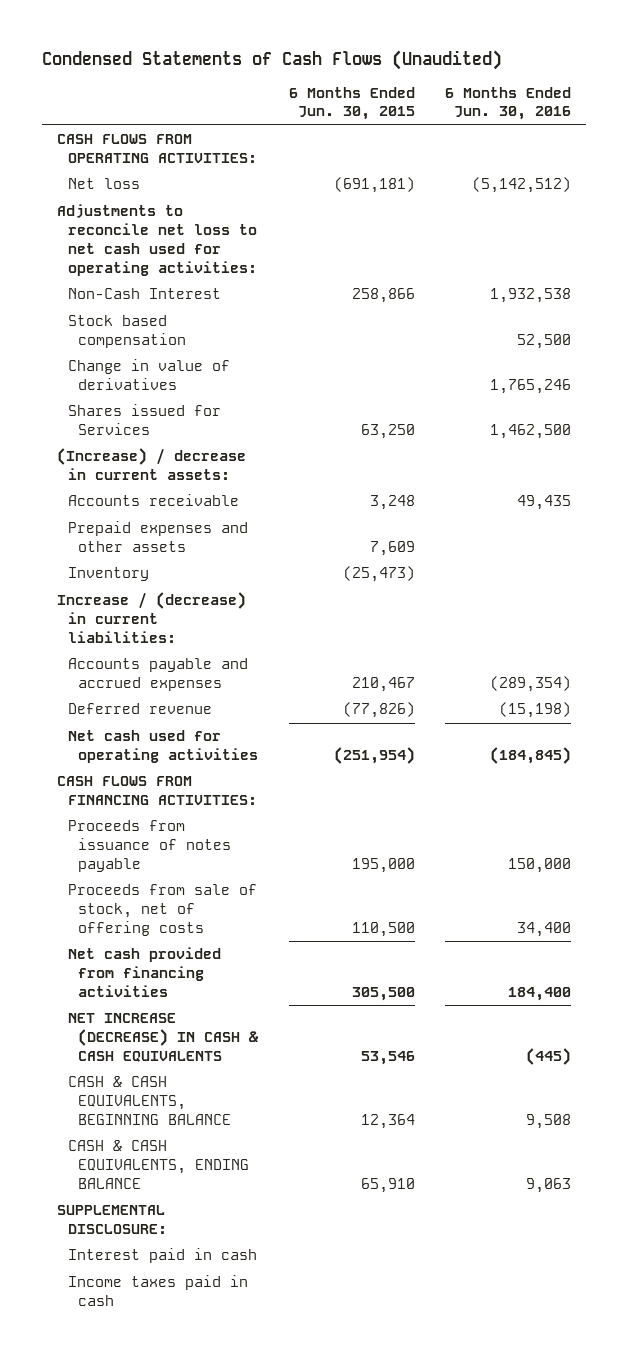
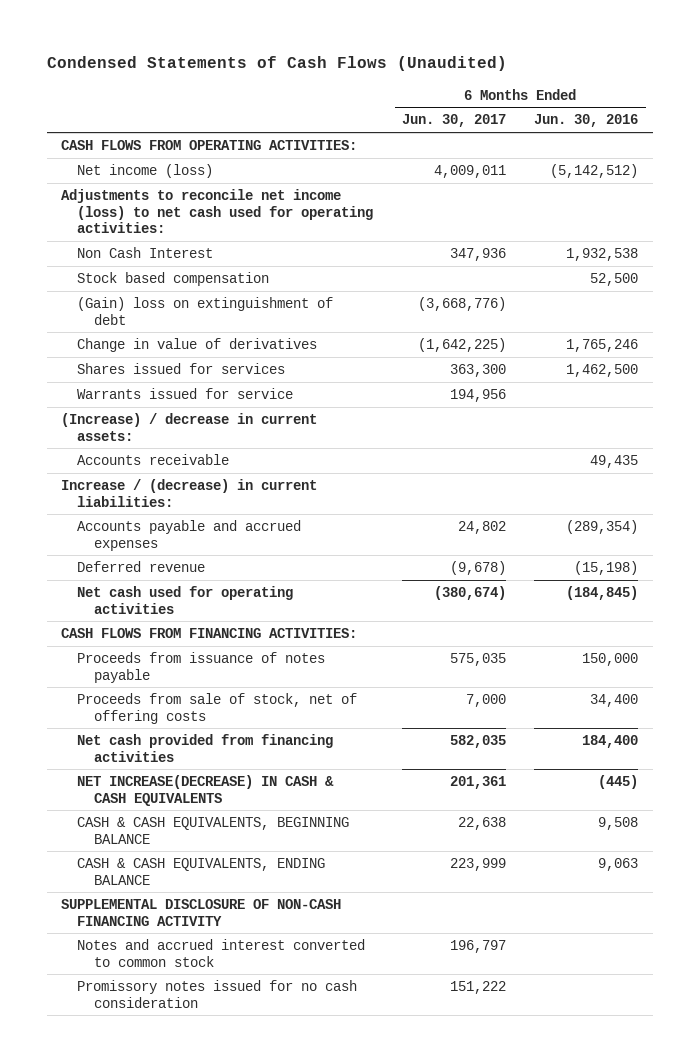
- | 6 Months Ended Jun. 30, 2015 | 6 Months Ended Jun. 30, 2016
+ | 6 Months Ended Jun. 30, 2017 | 6 Months Ended Jun. 30, 2016
- Net loss | (691,181) | (5,142,512)
- Adjustments to reconcile net loss to net cash used for operating activities:
- Non-Cash Interest | 258,866 | 1,932,538
+ Net income (loss) | 4,009,011 | (5,142,512)
+ Adjustments to reconcile net income (loss) to net cash used for operating activities:
+ Non Cash Interest | 347,936 | 1,932,538
+ (Gain) loss on extinguishment of debt | (3,668,776) |
- Shares issued for Services | 63,250 | 1,462,500
+ Shares issued for services | 363,300 | 1,462,500
+ Warrants issued for service | 194,956 |
- Prepaid expenses and other assets | 7,609 |
- Inventory | (25,473) |
- NET INCREASE (DECREASE) IN CASH & CASH EQUIVALENTS | 53,546 | (445)
+ NET INCREASE(DECREASE) IN CASH & CASH EQUIVALENTS | 201,361 | (445)
- SUPPLEMENTAL DISCLOSURE:
- Interest paid in cash
- Income taxes paid in cash
+ SUPPLEMENTAL DISCLOSURE OF NON-CASH FINANCING ACTIVITY
+ Notes and accrued interest converted to common stock | 196,797 |
+ Promissory notes issued for no cash consideration | 151,222 |

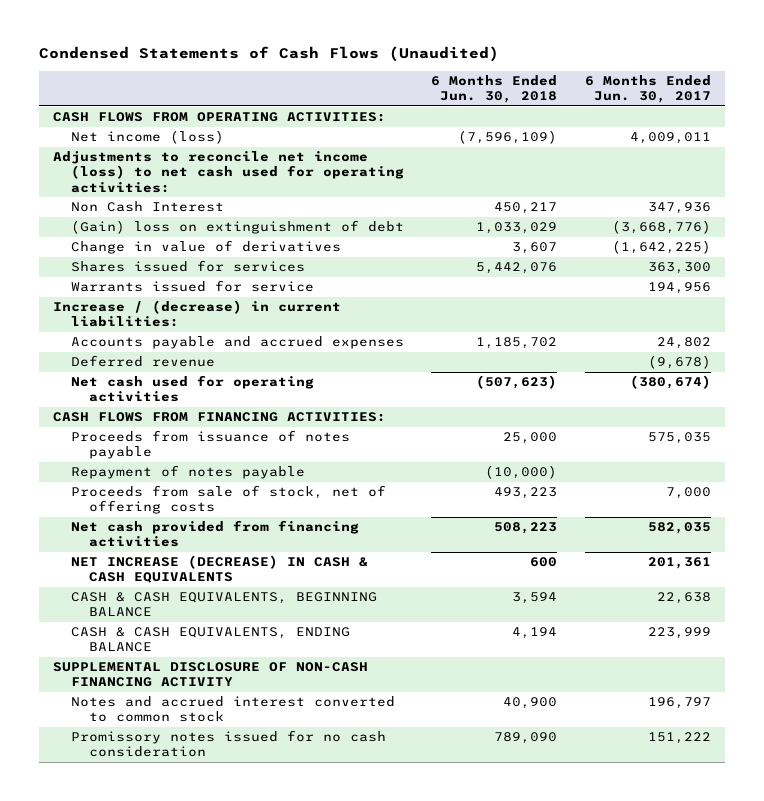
- | 6 Months Ended Jun. 30, 2017 | 6 Months Ended Jun. 30, 2016
+ | 6 Months Ended Jun. 30, 2018 | 6 Months Ended Jun. 30, 2017
- Stock based compensation | | 52,500
- (Increase) / decrease in current assets:
- Accounts receivable | | 49,435
+ Repayment of notes payable | (10,000) |
- NET INCREASE(DECREASE) IN CASH & CASH EQUIVALENTS | 201,361 | (445)
+ NET INCREASE (DECREASE) IN CASH & CASH EQUIVALENTS | 600 | 201,361

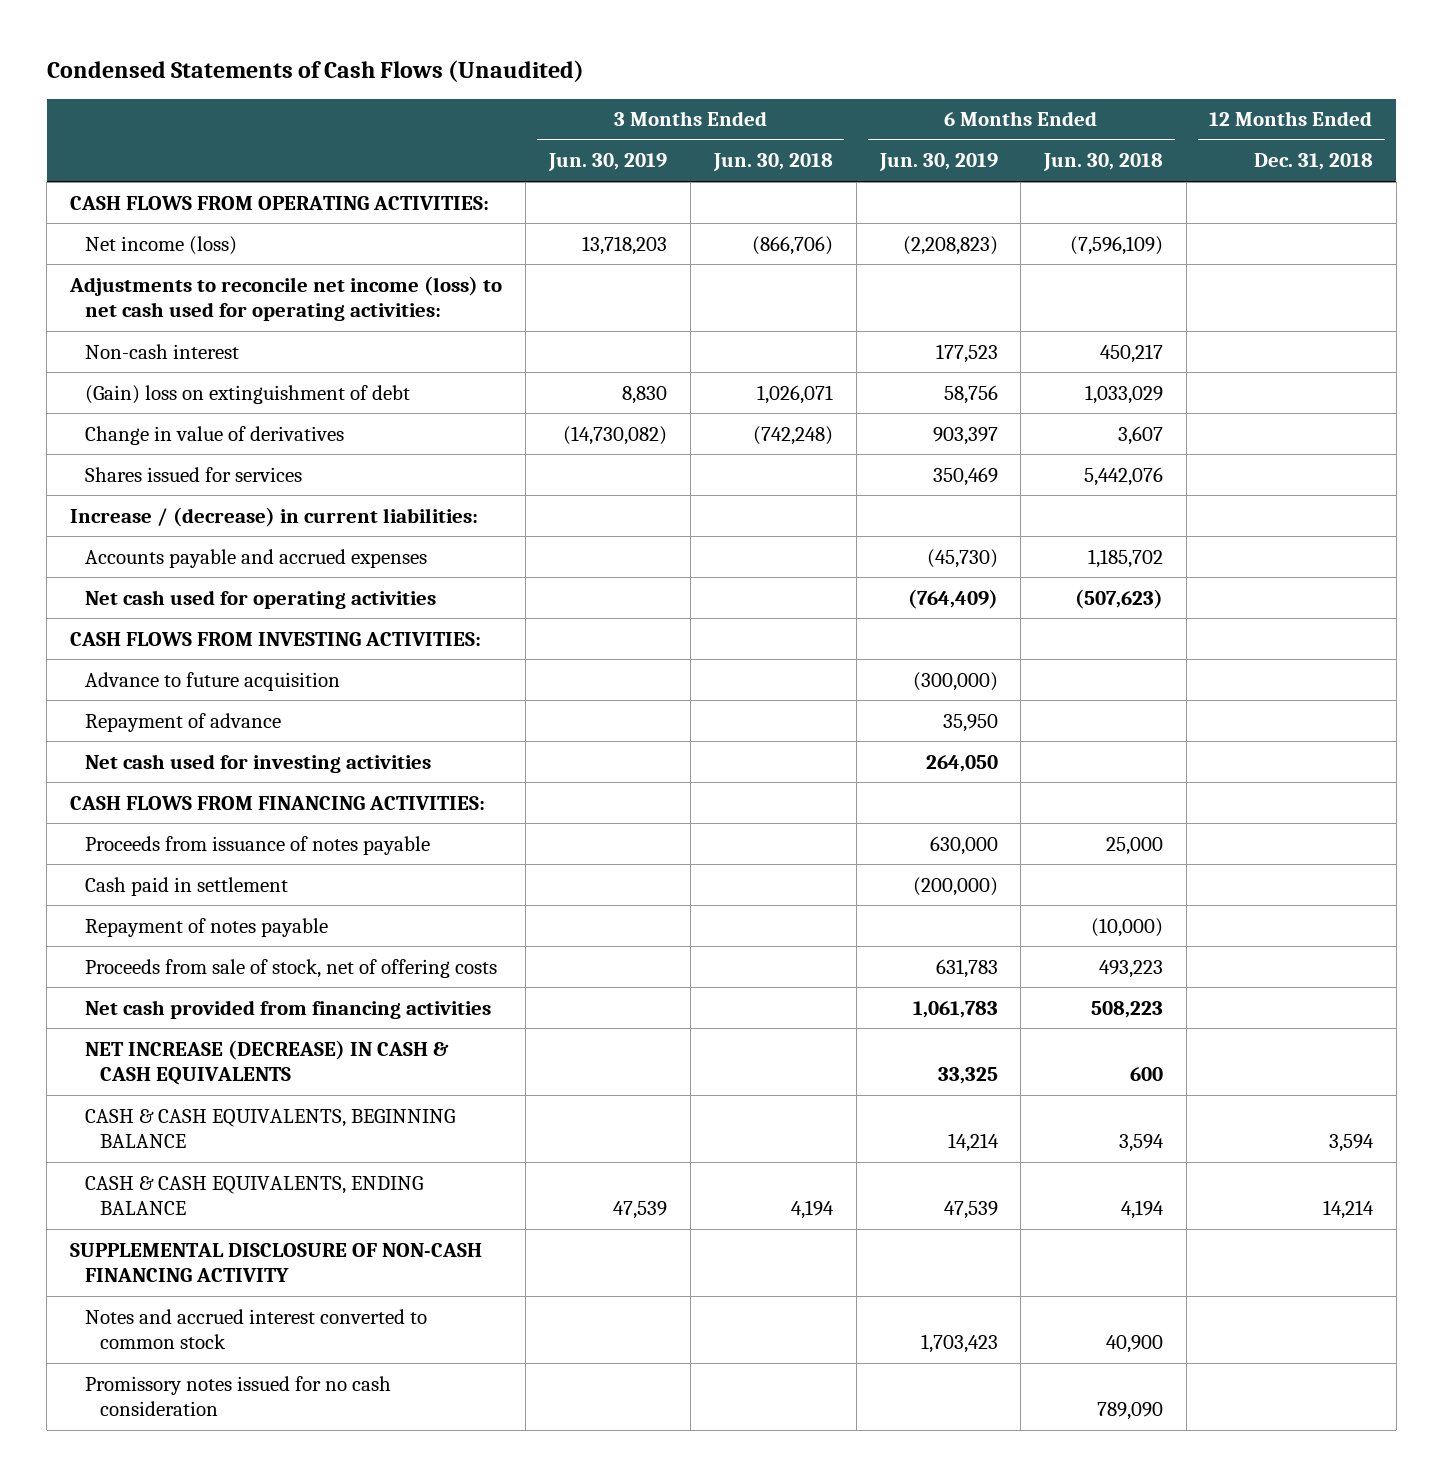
- | 6 Months Ended Jun. 30, 2018 | 6 Months Ended Jun. 30, 2017
+ | 3 Months Ended Jun. 30, 2019 | 3 Months Ended Jun. 30, 2018 | 6 Months Ended Jun. 30, 2019 | 6 Months Ended Jun. 30, 2018 | 12 Months Ended Dec. 31, 2018
- Non Cash Interest | 450,217 | 347,936
+ Non-cash interest | | | 177,523 | 450,217 |
- Warrants issued for service | | 194,956
- Deferred revenue | | (9,678)
+ CASH FLOWS FROM INVESTING ACTIVITIES:
+ Advance to future acquisition | | | (300,000) | |
+ Repayment of advance | | | 35,950 | |
+ Net cash used for investing activities | | | 264,050 | |
+ Cash paid in settlement | | | (200,000) | |

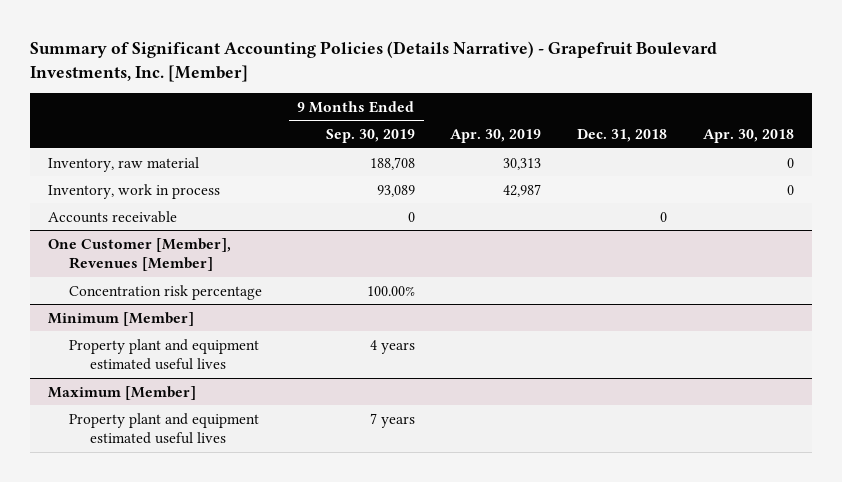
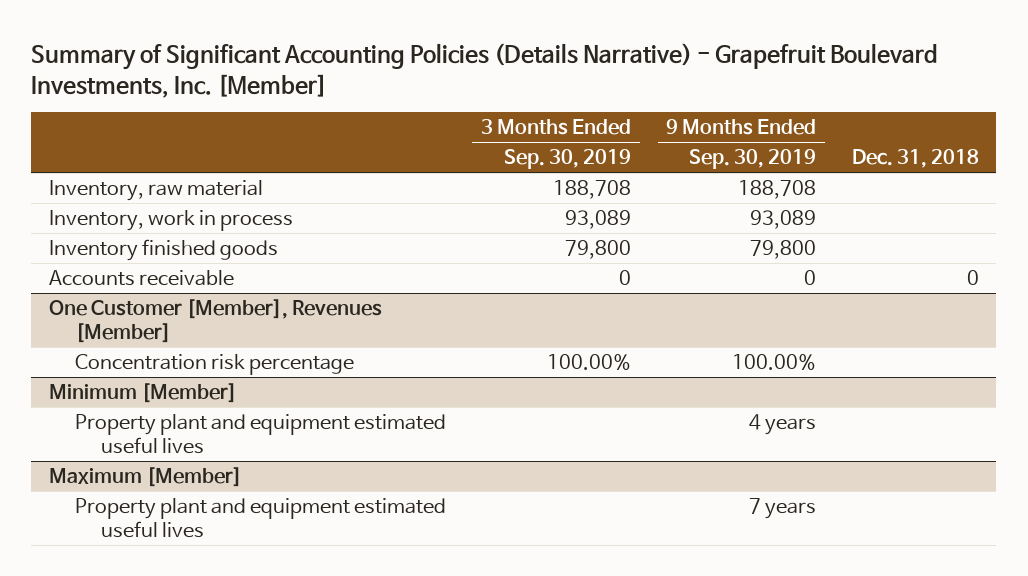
- | 9 Months Ended Sep. 30, 2019 | Apr. 30, 2019 | Dec. 31, 2018 | Apr. 30, 2018
+ | 3 Months Ended Sep. 30, 2019 | 9 Months Ended Sep. 30, 2019 | Dec. 31, 2018
+ Inventory finished goods | 79,800 | 79,800 |

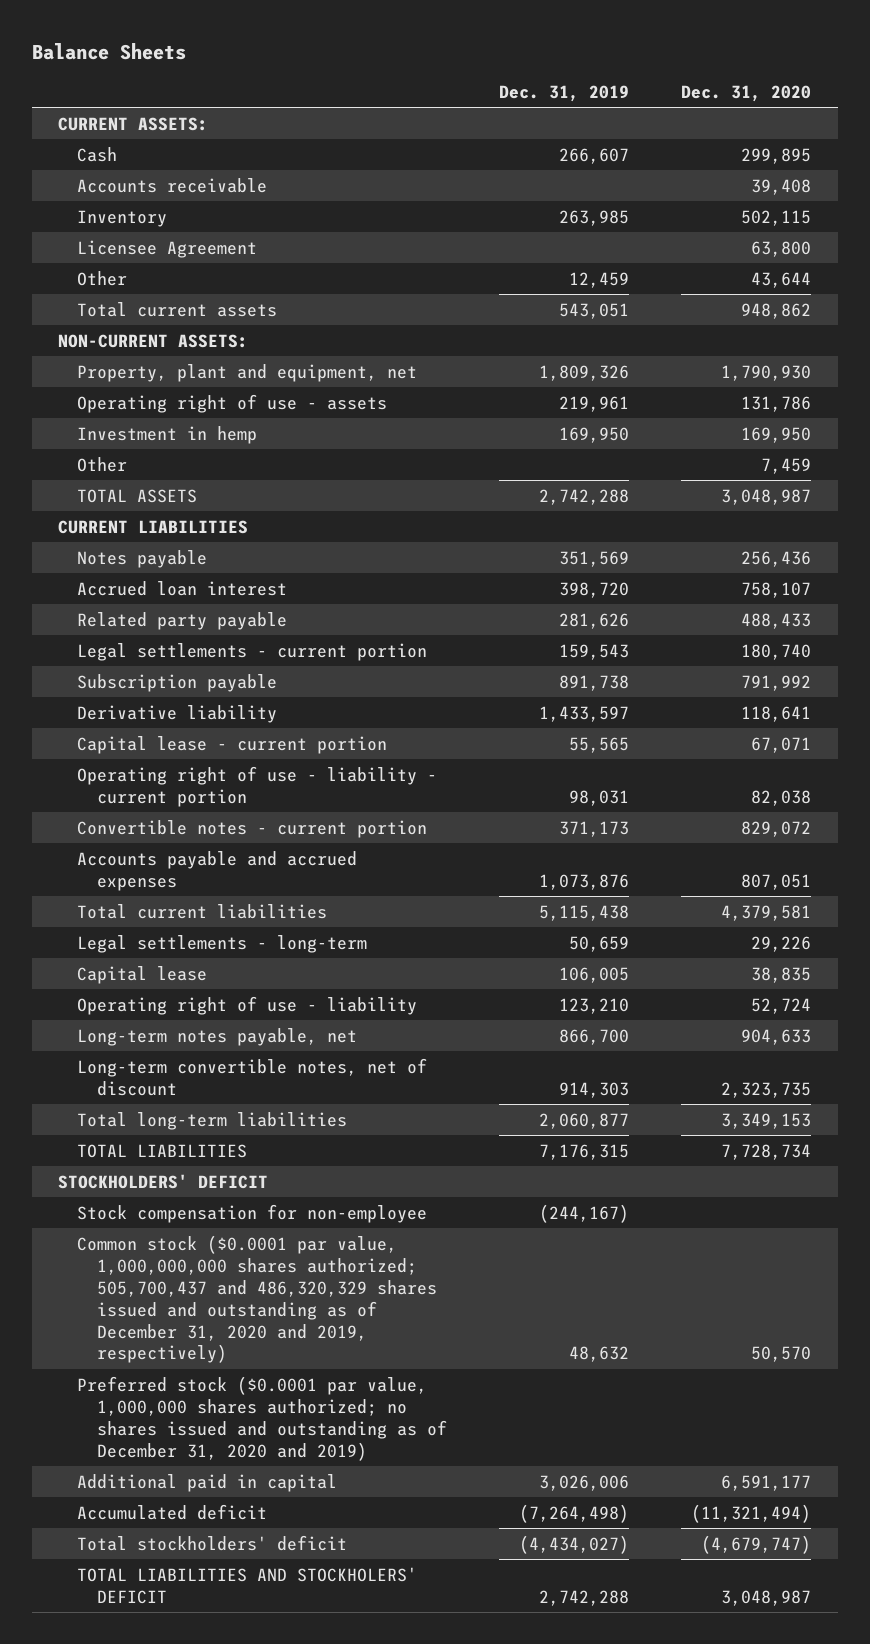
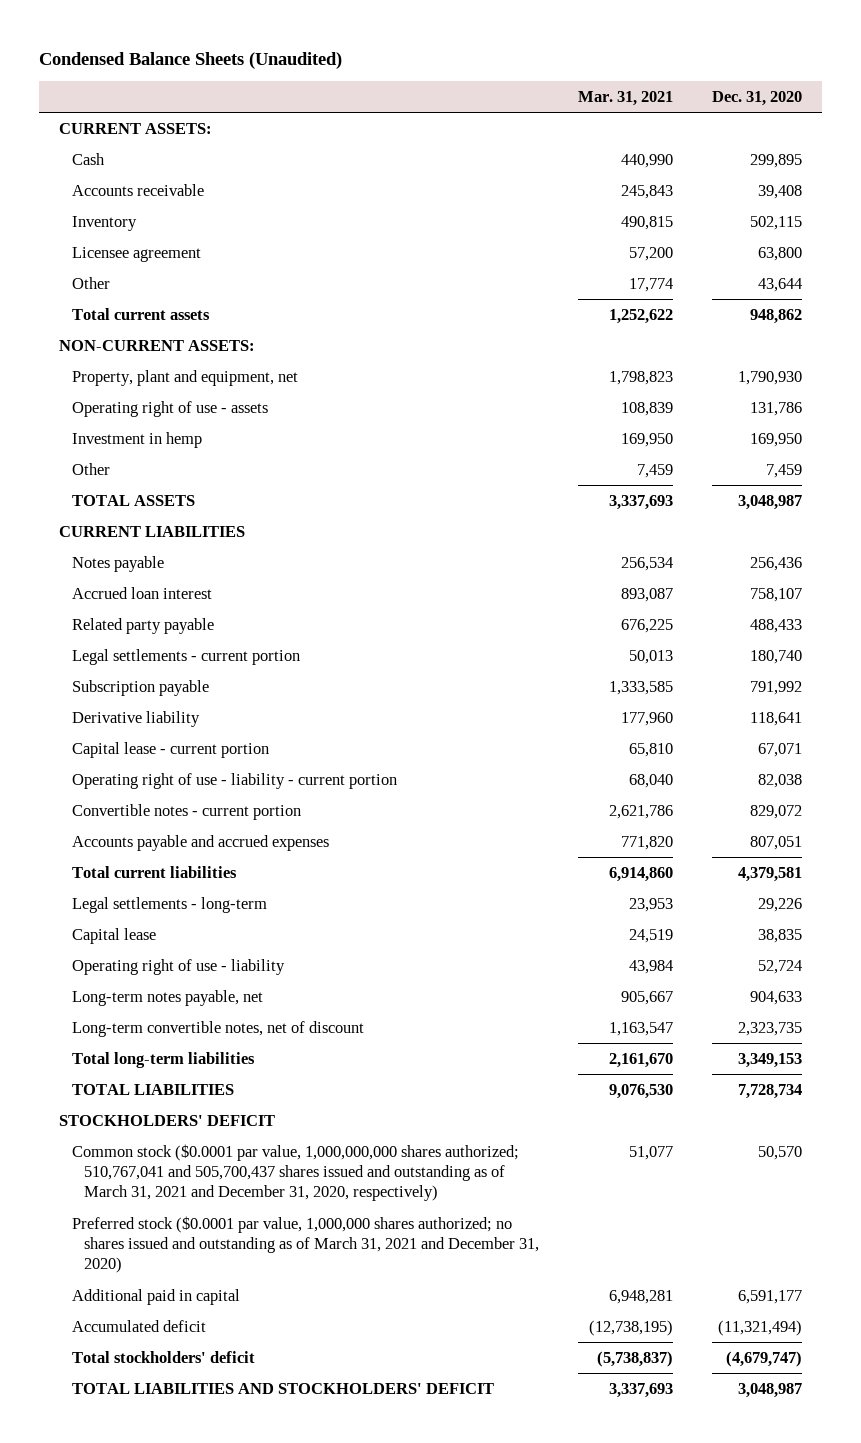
- Balance Sheets
+ Condensed Balance Sheets (Unaudited)
- | Dec. 31, 2019 | Dec. 31, 2020
+ | Mar. 31, 2021 | Dec. 31, 2020
- Licensee Agreement | | 63,800
+ Licensee agreement | 57,200 | 63,800
- Stock compensation for non-employee | (244,167) |
- Common stock ($0.0001 par value, 1,000,000,000 shares authorized; 505,700,437 and 486,320,329 shares issued and outstanding as of December 31, 2020 and 2019, respectively) | 48,632 | 50,570
- Preferred stock ($0.0001 par value, 1,000,000 shares authorized; no shares issued and outstanding as of December 31, 2020 and 2019)
+ Common stock ($0.0001 par value, 1,000,000,000 shares authorized; 510,767,041 and 505,700,437 shares issued and outstanding as of March 31, 2021 and December 31, 2020, respectively) | 51,077 | 50,570
+ Preferred stock ($0.0001 par value, 1,000,000 shares authorized; no shares issued and outstanding as of March 31, 2021 and December 31, 2020)
- TOTAL LIABILITIES AND STOCKHOLERS' DEFICIT | 2,742,288 | 3,048,987
+ TOTAL LIABILITIES AND STOCKHOLDERS' DEFICIT | 3,337,693 | 3,048,987

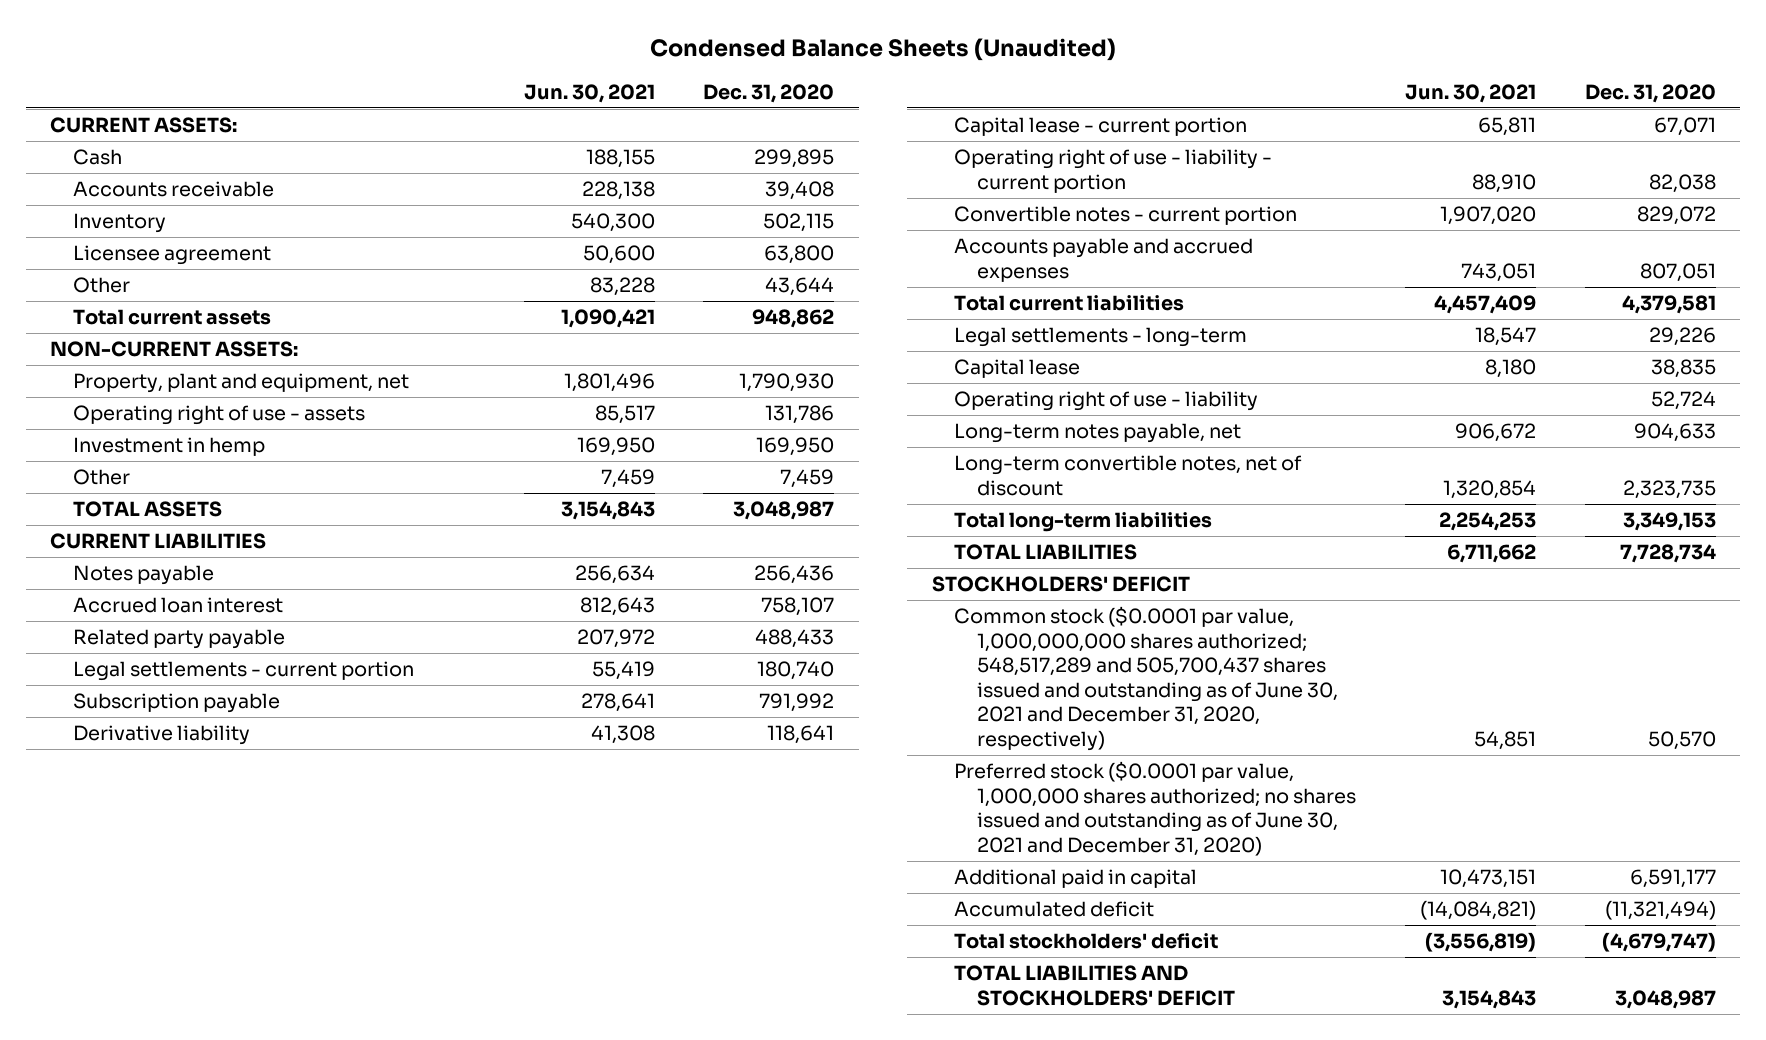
- | Mar. 31, 2021 | Dec. 31, 2020
+ | Jun. 30, 2021 | Dec. 31, 2020
- Common stock ($0.0001 par value, 1,000,000,000 shares authorized; 510,767,041 and 505,700,437 shares issued and outstanding as of March 31, 2021 and December 31, 2020, respectively) | 51,077 | 50,570
- Preferred stock ($0.0001 par value, 1,000,000 shares authorized; no shares issued and outstanding as of March 31, 2021 and December 31, 2020)
+ Common stock ($0.0001 par value, 1,000,000,000 shares authorized; 548,517,289 and 505,700,437 shares issued and outstanding as of June 30, 2021 and December 31, 2020, respectively) | 54,851 | 50,570
+ Preferred stock ($0.0001 par value, 1,000,000 shares authorized; no shares issued and outstanding as of June 30, 2021 and December 31, 2020)

